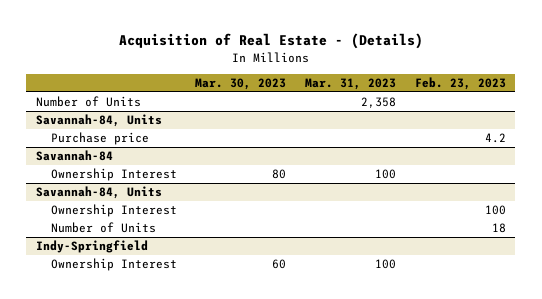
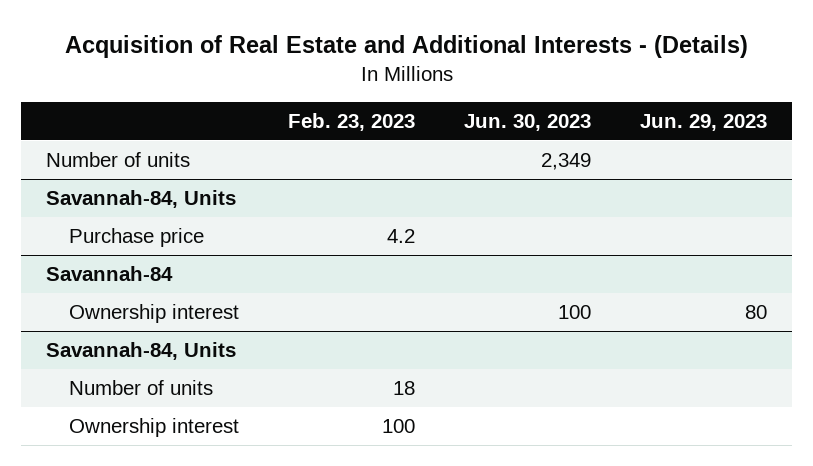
- Acquisition of Real Estate - (Details)
+ Acquisition of Real Estate and Additional Interests - (Details)
- | Mar. 30, 2023 | Mar. 31, 2023 | Feb. 23, 2023
+ | Feb. 23, 2023 | Jun. 30, 2023 | Jun. 29, 2023
- Number of Units | | 2,358 |
+ Number of units | | 2,349 |
@ Savannah-84
- Ownership Interest | 80 | 100 |
+ Ownership interest | | 100 | 80
@ Savannah-84, Units
- Ownership Interest | | | 100
- Number of Units | | | 18
- Indy-Springfield
- Ownership Interest | 60 | 100 |
@ Savannah-84, Units
+ Number of units | 18 | |
+ Ownership interest | 100 | |

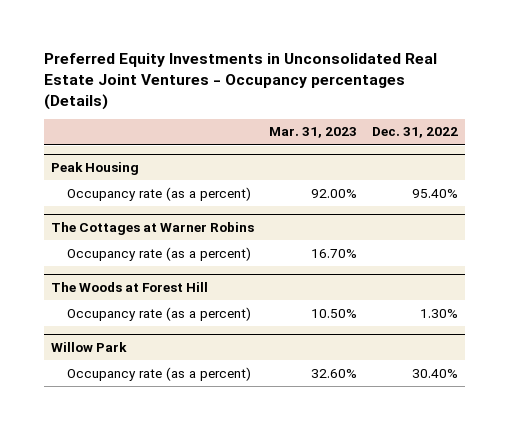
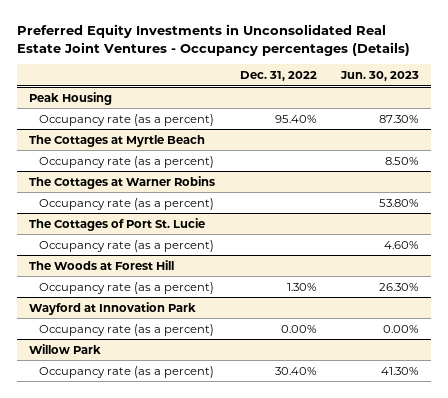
- | Mar. 31, 2023 | Dec. 31, 2022
+ | Dec. 31, 2022 | Jun. 30, 2023
+ The Cottages at Myrtle Beach
+ Occupancy rate (as a percent) | | 8.50%
+ The Cottages of Port St. Lucie
+ Occupancy rate (as a percent) | | 4.60%
+ Wayford at Innovation Park
+ Occupancy rate (as a percent) | 0.00% | 0.00%

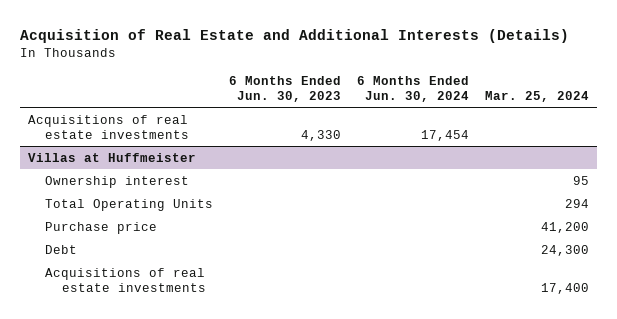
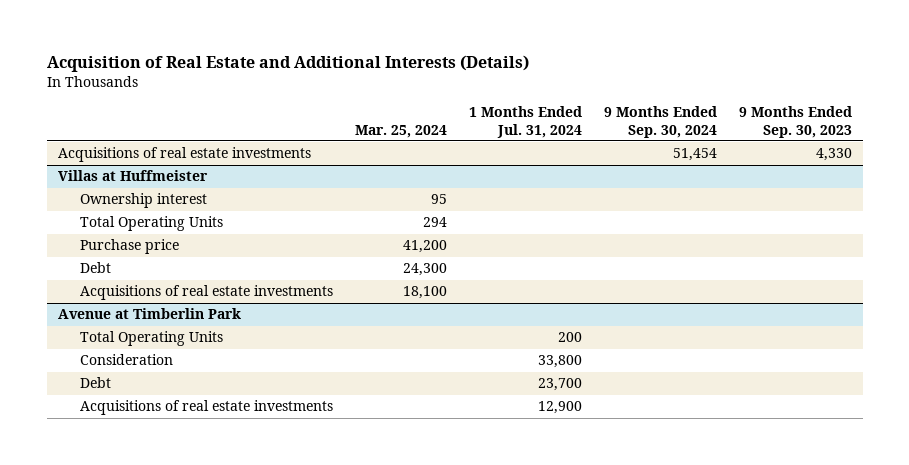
- | 6 Months Ended Jun. 30, 2023 | 6 Months Ended Jun. 30, 2024 | Mar. 25, 2024
+ | Mar. 25, 2024 | 1 Months Ended Jul. 31, 2024 | 9 Months Ended Sep. 30, 2024 | 9 Months Ended Sep. 30, 2023
@ Villas at Huffmeister
- Acquisitions of real estate investments | | | 17,400
+ Acquisitions of real estate investments | 18,100 | | |
+ Avenue at Timberlin Park
+ Total Operating Units | | 200 | |
+ Consideration | | 33,800 | |
+ Debt | | 23,700 | |
+ Acquisitions of real estate investments | | 12,900 | |

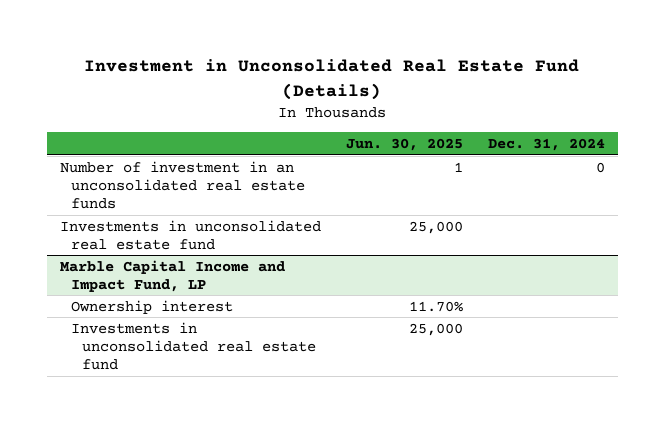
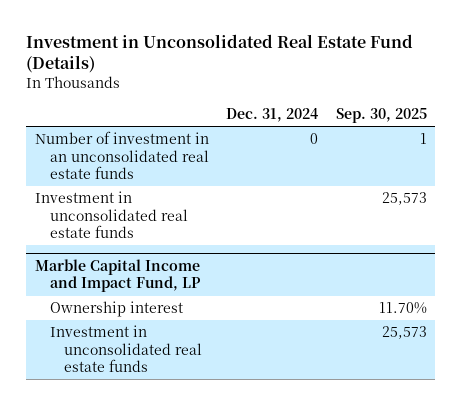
- | Jun. 30, 2025 | Dec. 31, 2024
+ | Dec. 31, 2024 | Sep. 30, 2025
- Investments in unconsolidated real estate fund | 25,000 |
+ Investment in unconsolidated real estate funds | | 25,573
@ Marble Capital Income and Impact Fund, LP
- Investments in unconsolidated real estate fund | 25,000 |
+ Investment in unconsolidated real estate funds | | 25,573

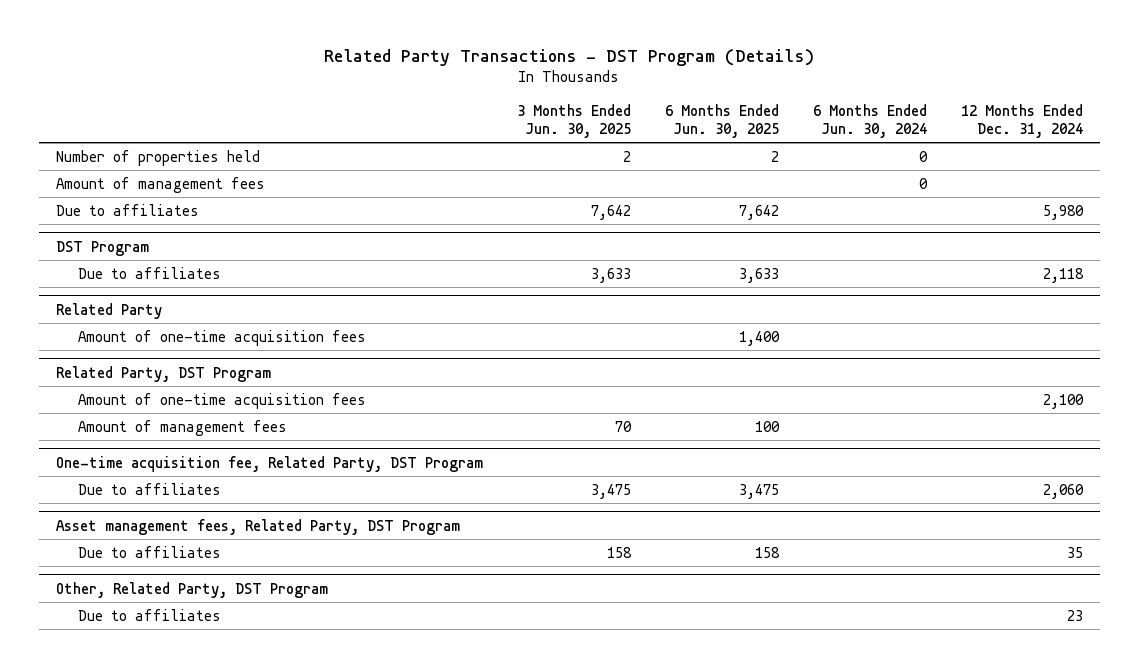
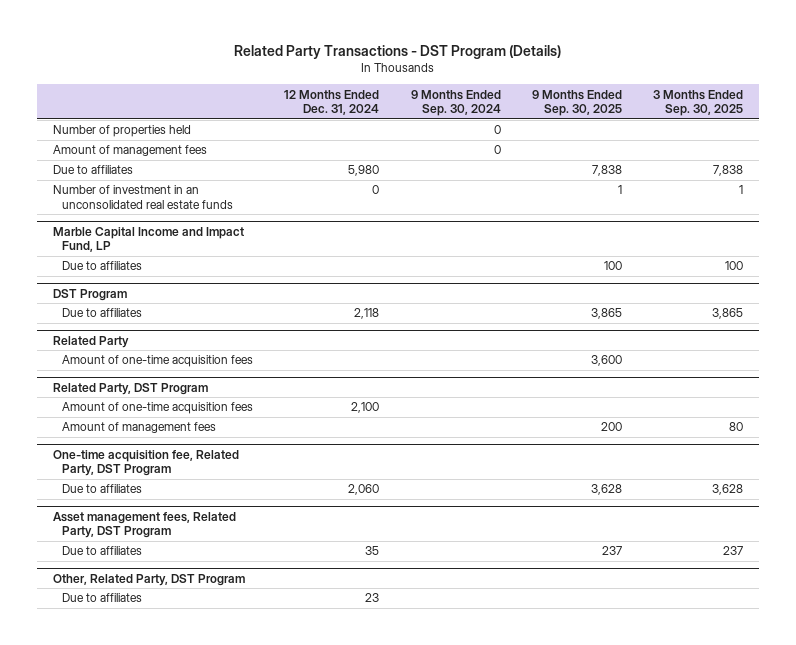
- | 3 Months Ended Jun. 30, 2025 | 6 Months Ended Jun. 30, 2025 | 6 Months Ended Jun. 30, 2024 | 12 Months Ended Dec. 31, 2024
+ | 12 Months Ended Dec. 31, 2024 | 9 Months Ended Sep. 30, 2024 | 9 Months Ended Sep. 30, 2025 | 3 Months Ended Sep. 30, 2025
+ Number of investment in an unconsolidated real estate funds | 0 | | 1 | 1
+ Marble Capital Income and Impact Fund, LP
+ Due to affiliates | | | 100 | 100

